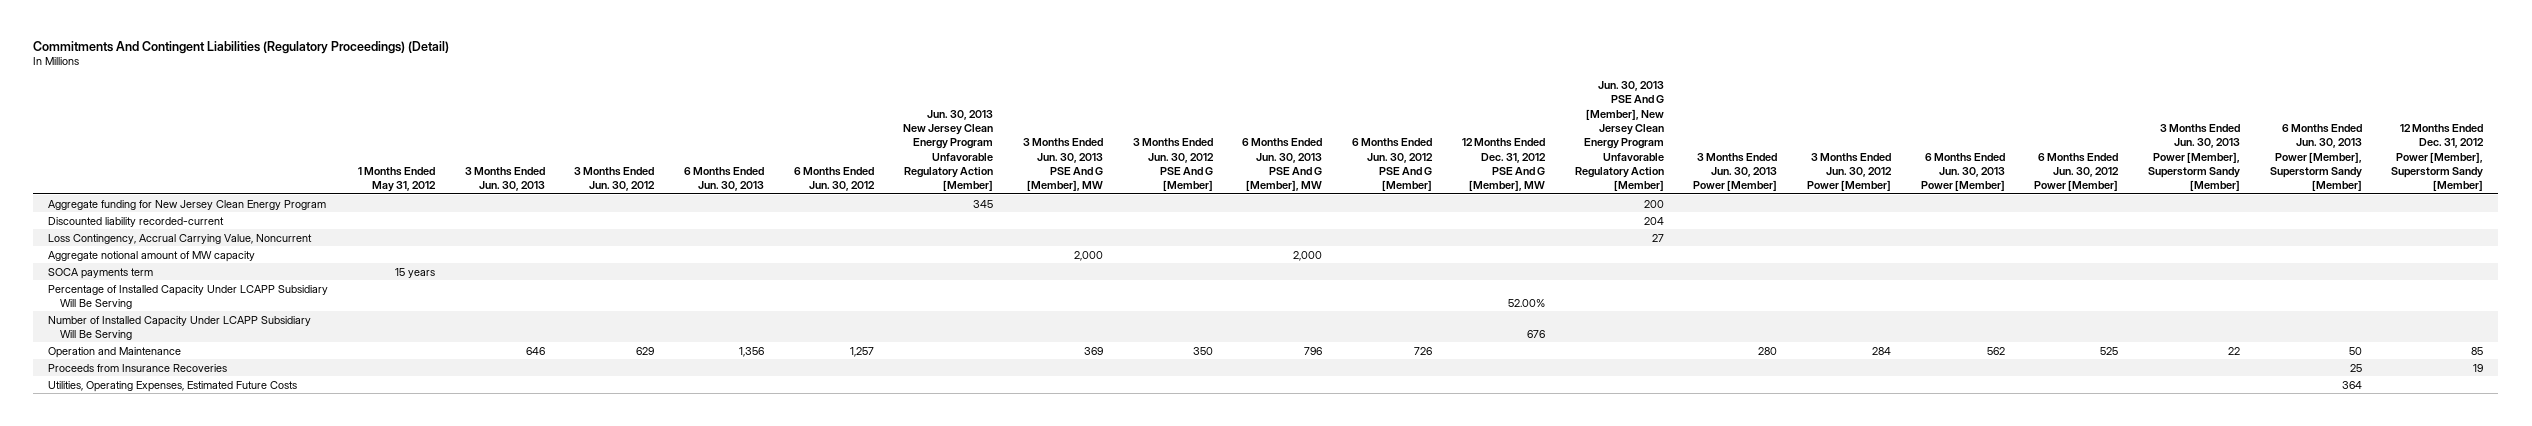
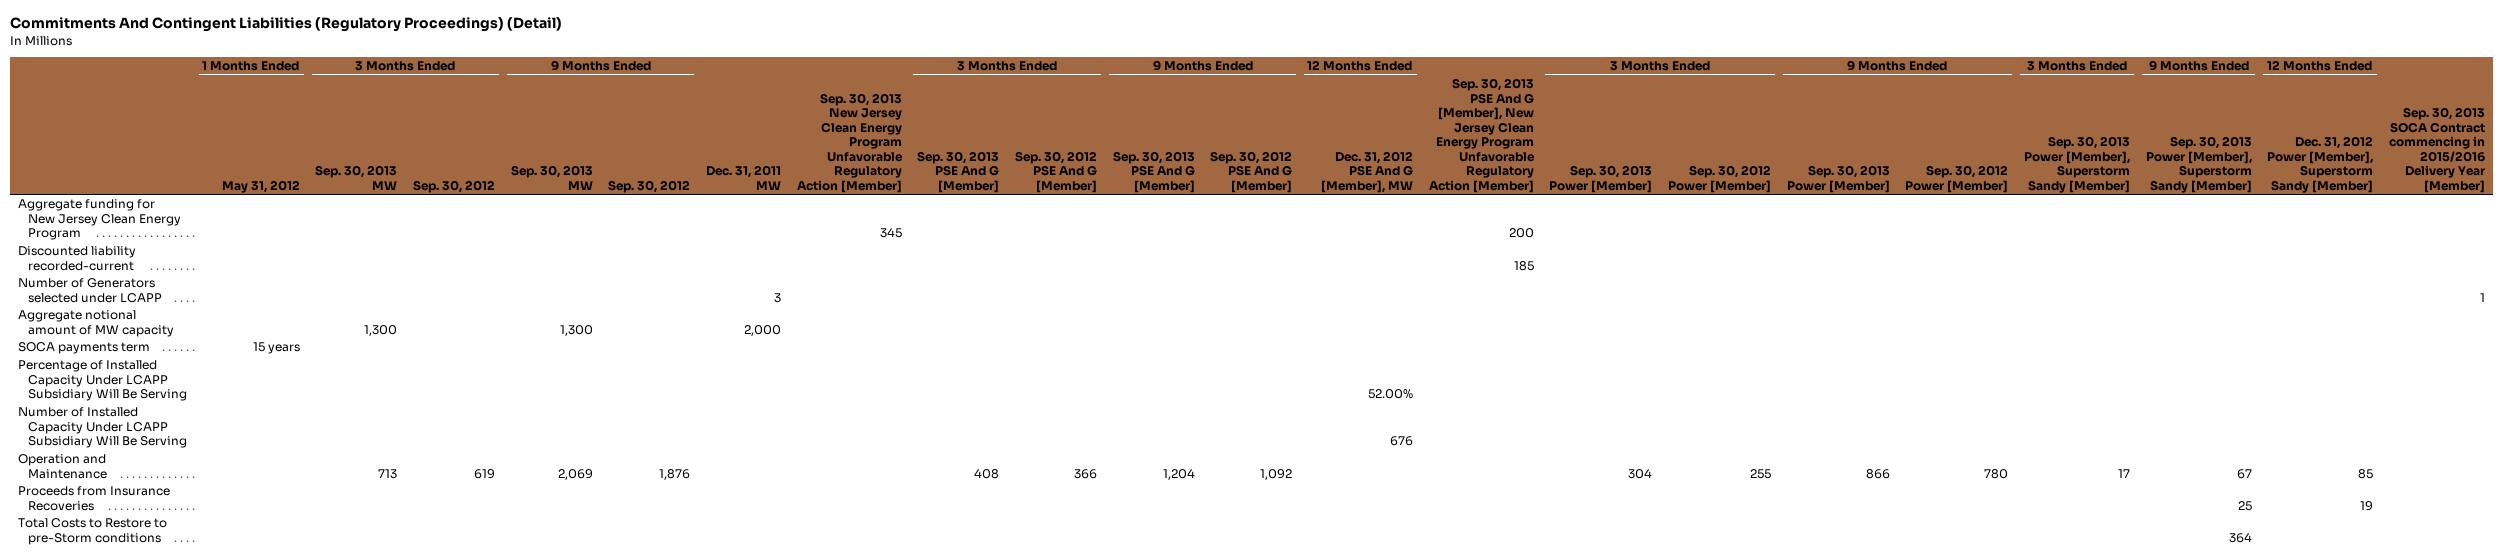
- | 1 Months Ended May 31, 2012 | 3 Months Ended Jun. 30, 2013 | 3 Months Ended Jun. 30, 2012 | 6 Months Ended Jun. 30, 2013 | 6 Months Ended Jun. 30, 2012 | Jun. 30, 2013 New Jersey Clean Energy Program Unfavorable Regulatory Action [Member] | 3 Months Ended Jun. 30, 2013 PSE And G [Member], MW | 3 Months Ended Jun. 30, 2012 PSE And G [Member] | 6 Months Ended Jun. 30, 2013 PSE And G [Member], MW | 6 Months Ended Jun. 30, 2012 PSE And G [Member] | 12 Months Ended Dec. 31, 2012 PSE And G [Member], MW | Jun. 30, 2013 PSE And G [Member], New Jersey Clean Energy Program Unfavorable Regulatory Action [Member] | 3 Months Ended Jun. 30, 2013 Power [Member] | 3 Months Ended Jun. 30, 2012 Power [Member] | 6 Months Ended Jun. 30, 2013 Power [Member] | 6 Months Ended Jun. 30, 2012 Power [Member] | 3 Months Ended Jun. 30, 2013 Power [Member], Superstorm Sandy [Member] | 6 Months Ended Jun. 30, 2013 Power [Member], Superstorm Sandy [Member] | 12 Months Ended Dec. 31, 2012 Power [Member], Superstorm Sandy [Member]
+ | 1 Months Ended May 31, 2012 | 3 Months Ended Sep. 30, 2013 MW | 3 Months Ended Sep. 30, 2012 | 9 Months Ended Sep. 30, 2013 MW | 9 Months Ended Sep. 30, 2012 | Dec. 31, 2011 MW | Sep. 30, 2013 New Jersey Clean Energy Program Unfavorable Regulatory Action [Member] | 3 Months Ended Sep. 30, 2013 PSE And G [Member] | 3 Months Ended Sep. 30, 2012 PSE And G [Member] | 9 Months Ended Sep. 30, 2013 PSE And G [Member] | 9 Months Ended Sep. 30, 2012 PSE And G [Member] | 12 Months Ended Dec. 31, 2012 PSE And G [Member], MW | Sep. 30, 2013 PSE And G [Member], New Jersey Clean Energy Program Unfavorable Regulatory Action [Member] | 3 Months Ended Sep. 30, 2013 Power [Member] | 3 Months Ended Sep. 30, 2012 Power [Member] | 9 Months Ended Sep. 30, 2013 Power [Member] | 9 Months Ended Sep. 30, 2012 Power [Member] | 3 Months Ended Sep. 30, 2013 Power [Member], Superstorm Sandy [Member] | 9 Months Ended Sep. 30, 2013 Power [Member], Superstorm Sandy [Member] | 12 Months Ended Dec. 31, 2012 Power [Member], Superstorm Sandy [Member] | Sep. 30, 2013 SOCA Contract commencing in 2015/2016 Delivery Year [Member]
- Loss Contingency, Accrual Carrying Value, Noncurrent | | | | | | | | | | | | 27 | | | | | | |
+ Number of Generators selected under LCAPP | | | | | | 3 | | | | | | | | | | | | | | | 1
- Utilities, Operating Expenses, Estimated Future Costs | | | | | | | | | | | | | | | | | | 364 |
+ Total Costs to Restore to pre-Storm conditions | | | | | | | | | | | | | | | | | | | 364 | |

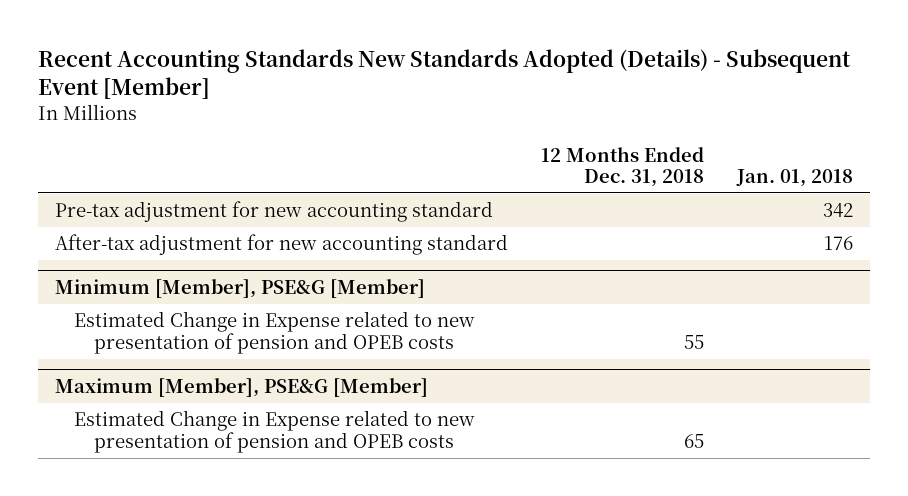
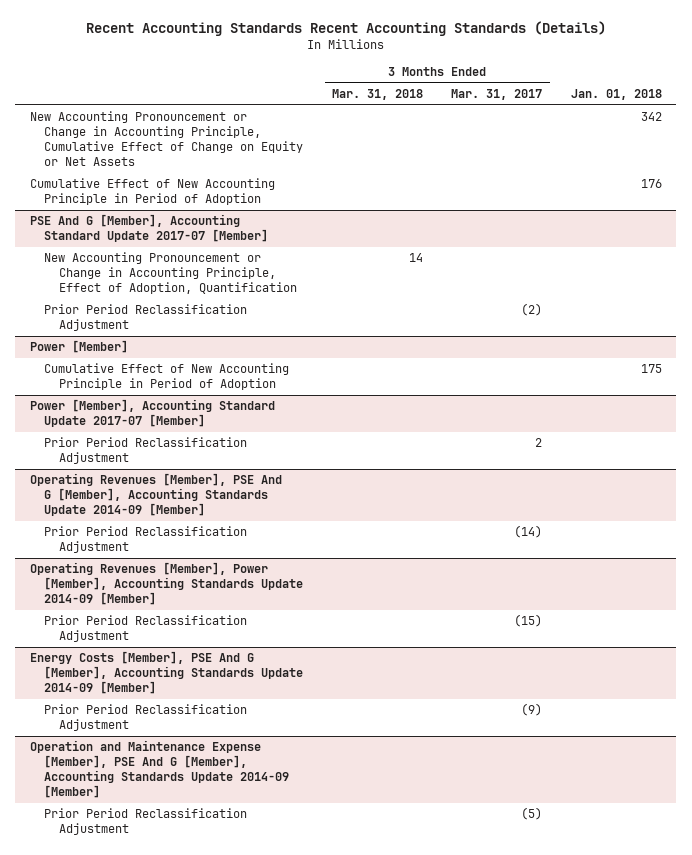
- Recent Accounting Standards New Standards Adopted (Details) - Subsequent Event [Member]
+ Recent Accounting Standards Recent Accounting Standards (Details)
- | 12 Months Ended Dec. 31, 2018 | Jan. 01, 2018
+ | 3 Months Ended Mar. 31, 2018 | 3 Months Ended Mar. 31, 2017 | Jan. 01, 2018
- Pre-tax adjustment for new accounting standard | | 342
- After-tax adjustment for new accounting standard | | 176
- Minimum [Member], PSE&G [Member]
- Estimated Change in Expense related to new presentation of pension and OPEB costs | 55 |
- Maximum [Member], PSE&G [Member]
- Estimated Change in Expense related to new presentation of pension and OPEB costs | 65 |
+ New Accounting Pronouncement or Change in Accounting Principle, Cumulative Effect of Change on Equity or Net Assets | | | 342
+ Cumulative Effect of New Accounting Principle in Period of Adoption | | | 176
+ PSE And G [Member], Accounting Standard Update 2017-07 [Member]
+ New Accounting Pronouncement or Change in Accounting Principle, Effect of Adoption, Quantification | 14 | |
+ Prior Period Reclassification Adjustment | | (2) |
+ Power [Member]
+ Cumulative Effect of New Accounting Principle in Period of Adoption | | | 175
+ Power [Member], Accounting Standard Update 2017-07 [Member]
+ Prior Period Reclassification Adjustment | | 2 |
+ Operating Revenues [Member], PSE And G [Member], Accounting Standards Update 2014-09 [Member]
+ Prior Period Reclassification Adjustment | | (14) |
+ Operating Revenues [Member], Power [Member], Accounting Standards Update 2014-09 [Member]
+ Prior Period Reclassification Adjustment | | (15) |
+ Energy Costs [Member], PSE And G [Member], Accounting Standards Update 2014-09 [Member]
+ Prior Period Reclassification Adjustment | | (9) |
+ Operation and Maintenance Expense [Member], PSE And G [Member], Accounting Standards Update 2014-09 [Member]
+ Prior Period Reclassification Adjustment | | (5) |

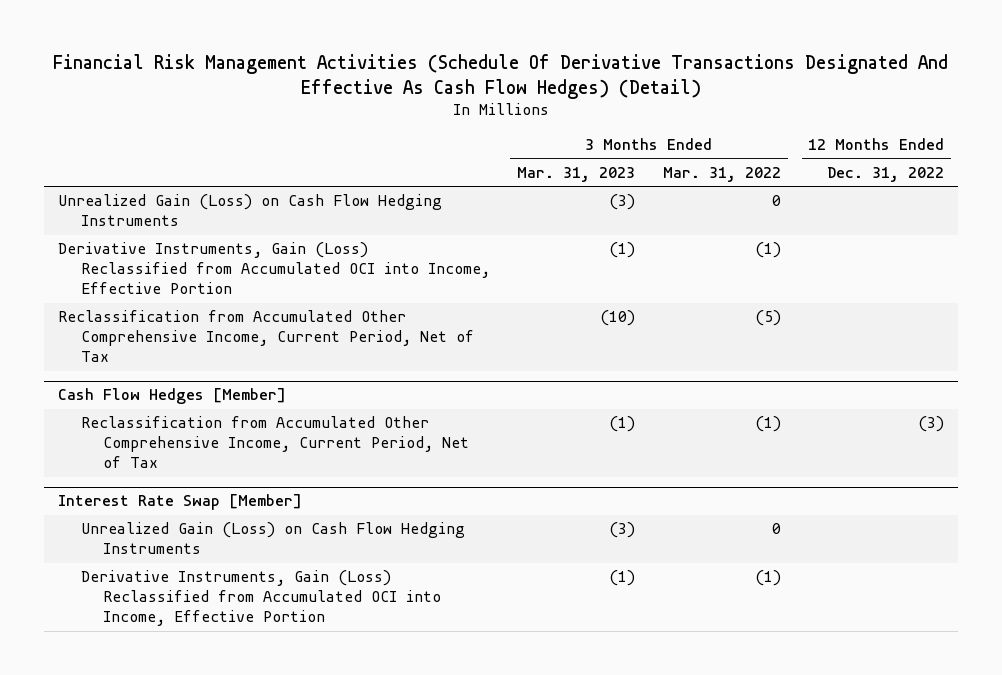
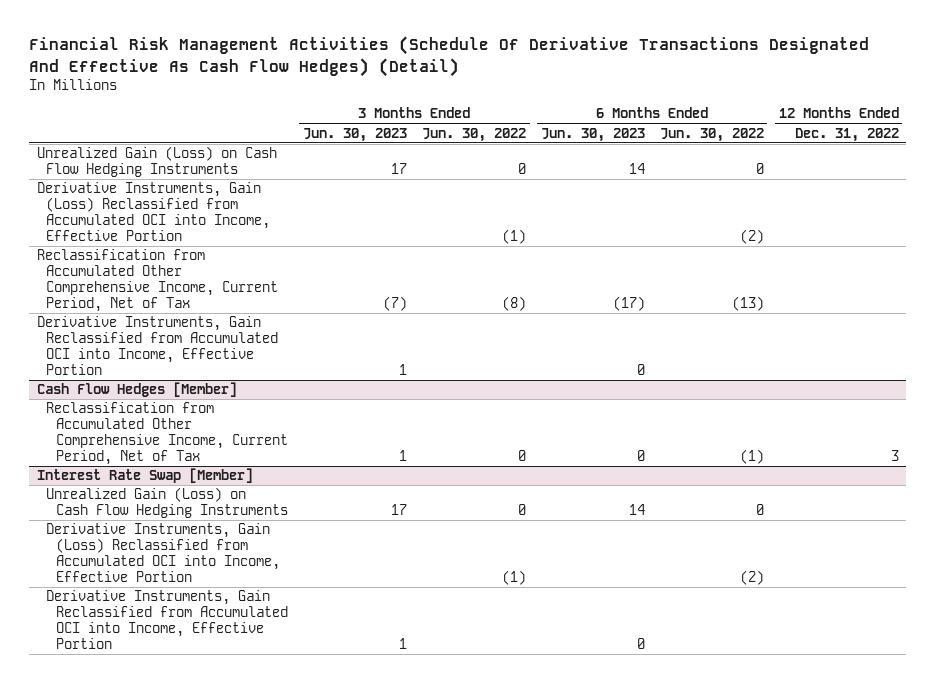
- | 3 Months Ended Mar. 31, 2023 | 3 Months Ended Mar. 31, 2022 | 12 Months Ended Dec. 31, 2022
+ | 3 Months Ended Jun. 30, 2023 | 3 Months Ended Jun. 30, 2022 | 6 Months Ended Jun. 30, 2023 | 6 Months Ended Jun. 30, 2022 | 12 Months Ended Dec. 31, 2022
+ Derivative Instruments, Gain Reclassified from Accumulated OCI into Income, Effective Portion | 1 | | 0 | |
@ Cash Flow Hedges [Member]
- Reclassification from Accumulated Other Comprehensive Income, Current Period, Net of Tax | (1) | (1) | (3)
+ Reclassification from Accumulated Other Comprehensive Income, Current Period, Net of Tax | 1 | 0 | 0 | (1) | 3
@ Interest Rate Swap [Member]
+ Derivative Instruments, Gain Reclassified from Accumulated OCI into Income, Effective Portion | 1 | | 0 | |

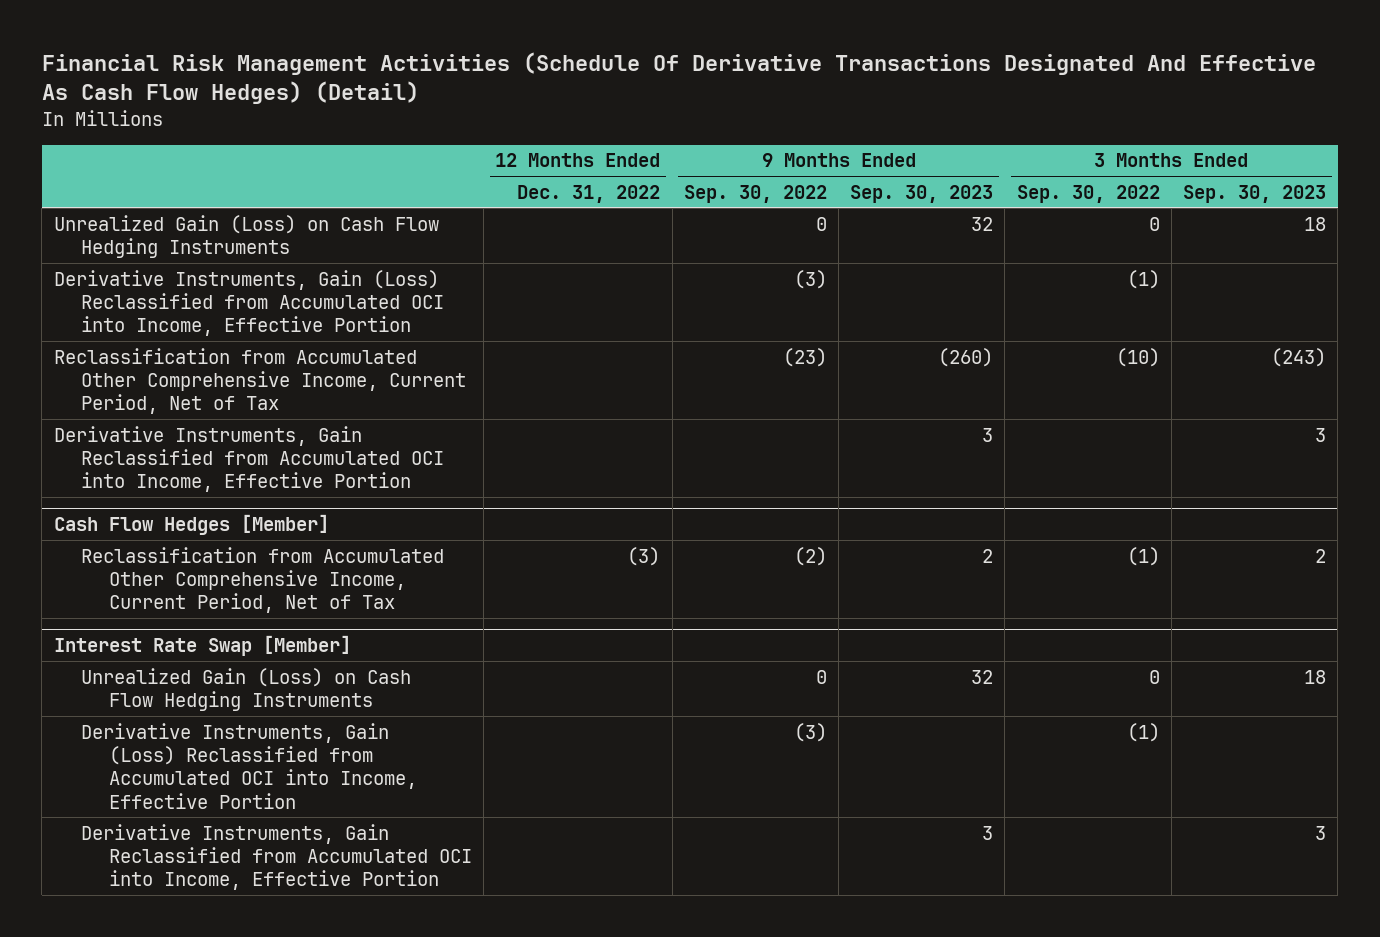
- | 3 Months Ended Jun. 30, 2023 | 3 Months Ended Jun. 30, 2022 | 6 Months Ended Jun. 30, 2023 | 6 Months Ended Jun. 30, 2022 | 12 Months Ended Dec. 31, 2022
+ | 12 Months Ended Dec. 31, 2022 | 9 Months Ended Sep. 30, 2022 | 9 Months Ended Sep. 30, 2023 | 3 Months Ended Sep. 30, 2022 | 3 Months Ended Sep. 30, 2023
@ Cash Flow Hedges [Member]
- Reclassification from Accumulated Other Comprehensive Income, Current Period, Net of Tax | 1 | 0 | 0 | (1) | 3
+ Reclassification from Accumulated Other Comprehensive Income, Current Period, Net of Tax | (3) | (2) | 2 | (1) | 2

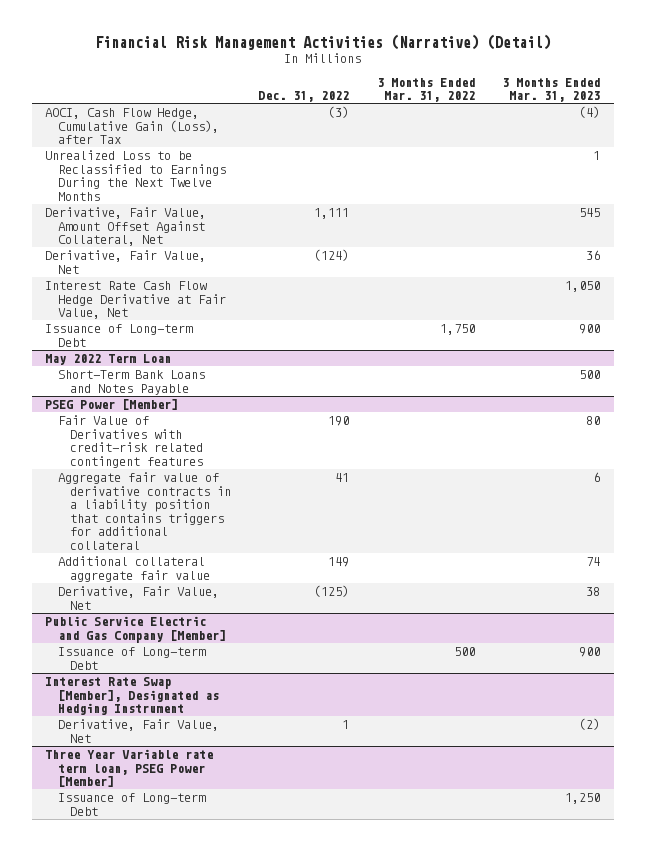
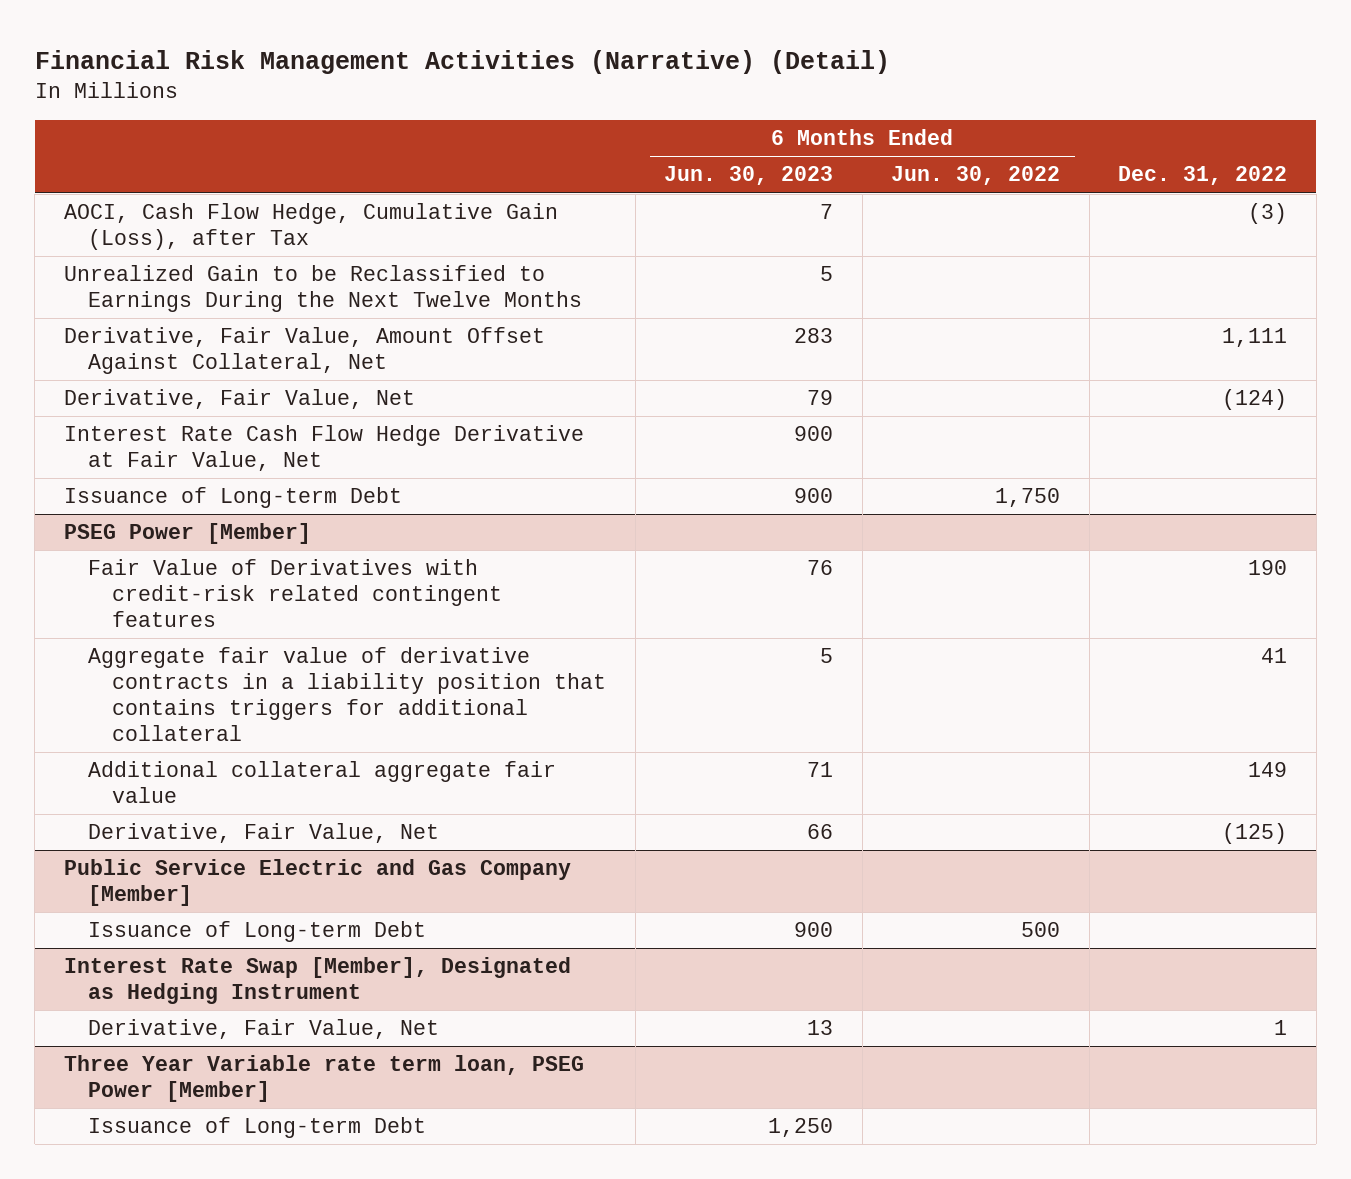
- | Dec. 31, 2022 | 3 Months Ended Mar. 31, 2022 | 3 Months Ended Mar. 31, 2023
+ | 6 Months Ended Jun. 30, 2023 | 6 Months Ended Jun. 30, 2022 | Dec. 31, 2022
- Unrealized Loss to be Reclassified to Earnings During the Next Twelve Months | | | 1
+ Unrealized Gain to be Reclassified to Earnings During the Next Twelve Months | 5 | |
- May 2022 Term Loan
- Short-Term Bank Loans and Notes Payable | | | 500

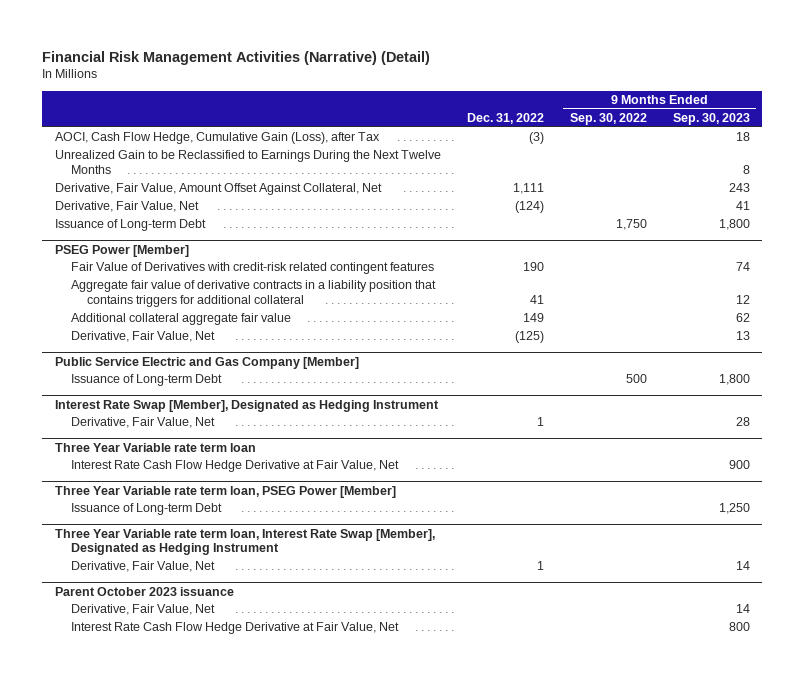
- | 6 Months Ended Jun. 30, 2023 | 6 Months Ended Jun. 30, 2022 | Dec. 31, 2022
+ | Dec. 31, 2022 | 9 Months Ended Sep. 30, 2022 | 9 Months Ended Sep. 30, 2023
- Interest Rate Cash Flow Hedge Derivative at Fair Value, Net | 900 | |
+ Three Year Variable rate term loan
+ Interest Rate Cash Flow Hedge Derivative at Fair Value, Net | | | 900
+ Three Year Variable rate term loan, Interest Rate Swap [Member], Designated as Hedging Instrument
+ Derivative, Fair Value, Net | 1 | | 14
+ Parent October 2023 issuance
+ Derivative, Fair Value, Net | | | 14
+ Interest Rate Cash Flow Hedge Derivative at Fair Value, Net | | | 800

